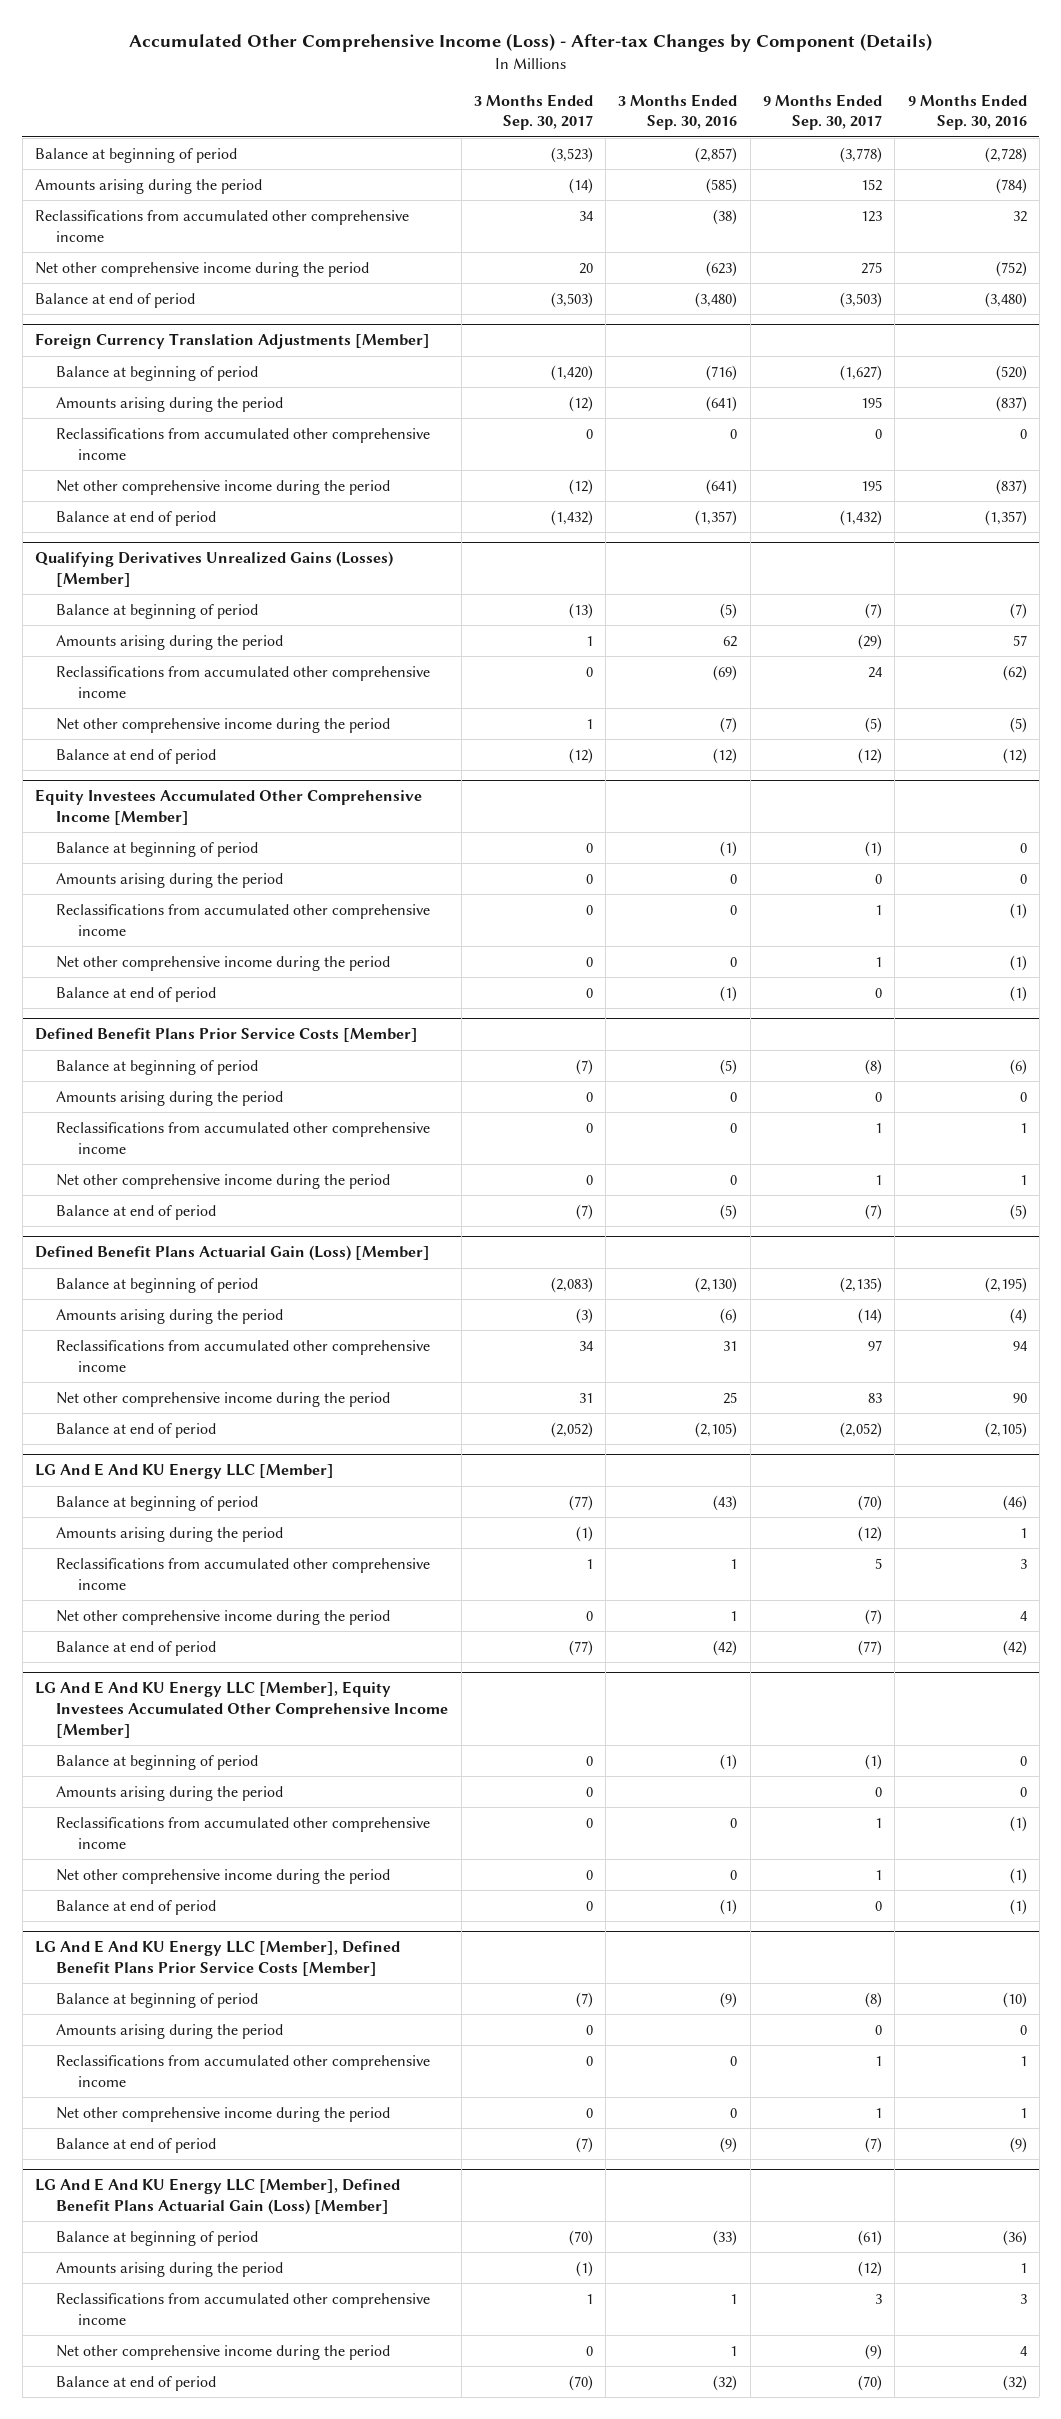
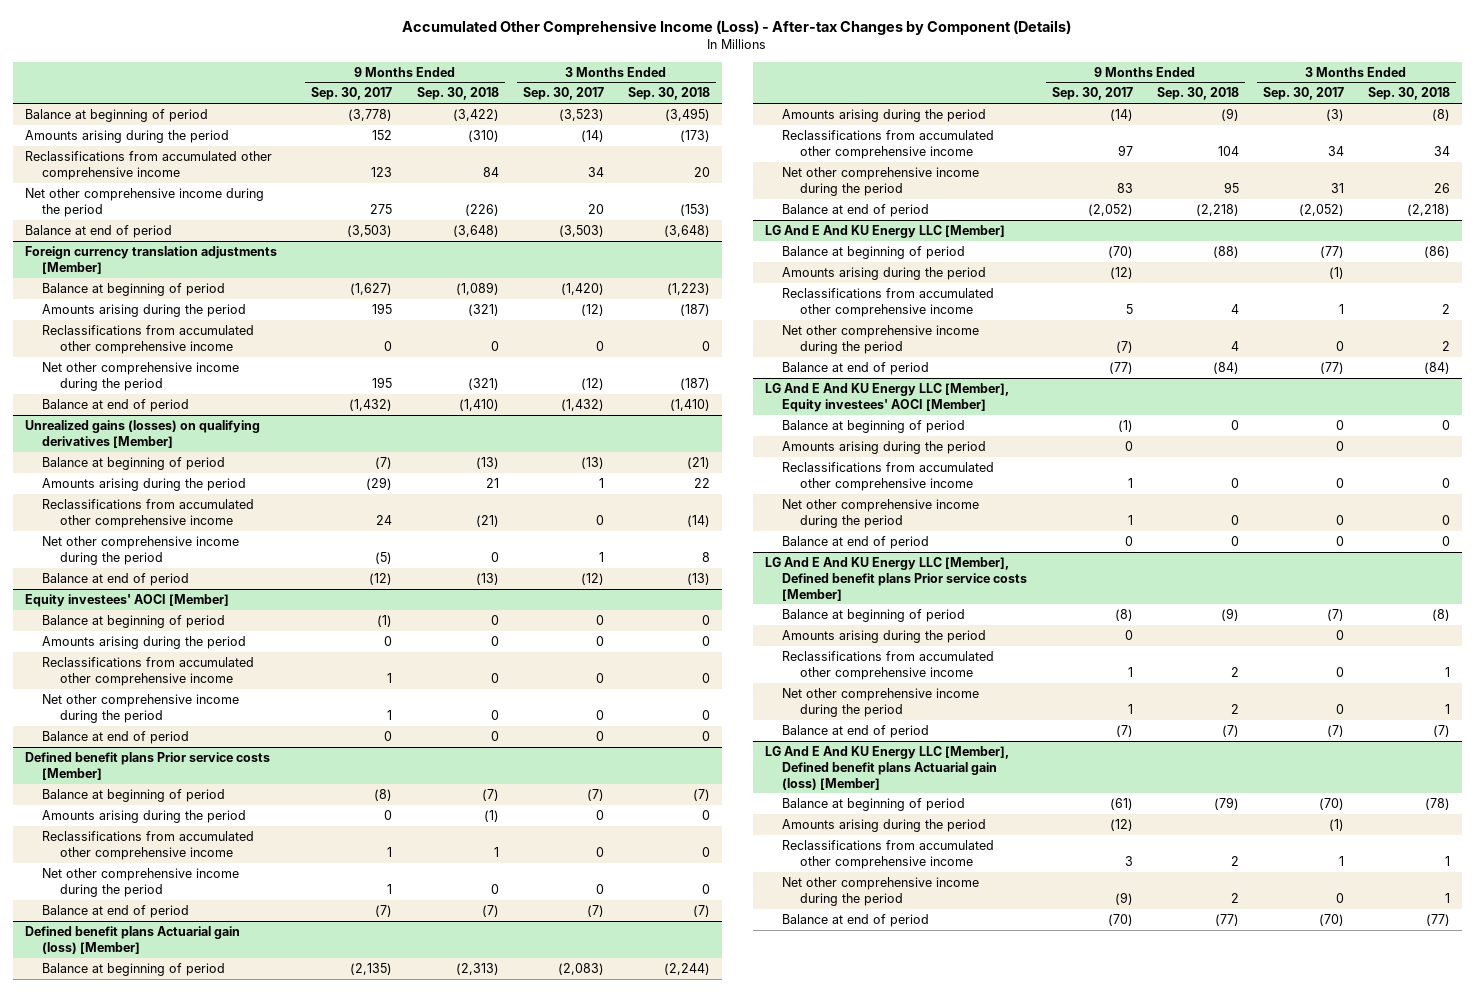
- | 3 Months Ended Sep. 30, 2017 | 3 Months Ended Sep. 30, 2016 | 9 Months Ended Sep. 30, 2017 | 9 Months Ended Sep. 30, 2016
+ | 9 Months Ended Sep. 30, 2017 | 9 Months Ended Sep. 30, 2018 | 3 Months Ended Sep. 30, 2017 | 3 Months Ended Sep. 30, 2018
- Foreign Currency Translation Adjustments [Member]
+ Foreign currency translation adjustments [Member]
- Qualifying Derivatives Unrealized Gains (Losses) [Member]
+ Unrealized gains (losses) on qualifying derivatives [Member]
- Equity Investees Accumulated Other Comprehensive Income [Member]
+ Equity investees' AOCI [Member]
- Defined Benefit Plans Prior Service Costs [Member]
+ Defined benefit plans Prior service costs [Member]
- Defined Benefit Plans Actuarial Gain (Loss) [Member]
+ Defined benefit plans Actuarial gain (loss) [Member]
- LG And E And KU Energy LLC [Member], Equity Investees Accumulated Other Comprehensive Income [Member]
+ LG And E And KU Energy LLC [Member], Equity investees' AOCI [Member]
- LG And E And KU Energy LLC [Member], Defined Benefit Plans Prior Service Costs [Member]
+ LG And E And KU Energy LLC [Member], Defined benefit plans Prior service costs [Member]
- LG And E And KU Energy LLC [Member], Defined Benefit Plans Actuarial Gain (Loss) [Member]
+ LG And E And KU Energy LLC [Member], Defined benefit plans Actuarial gain (loss) [Member]

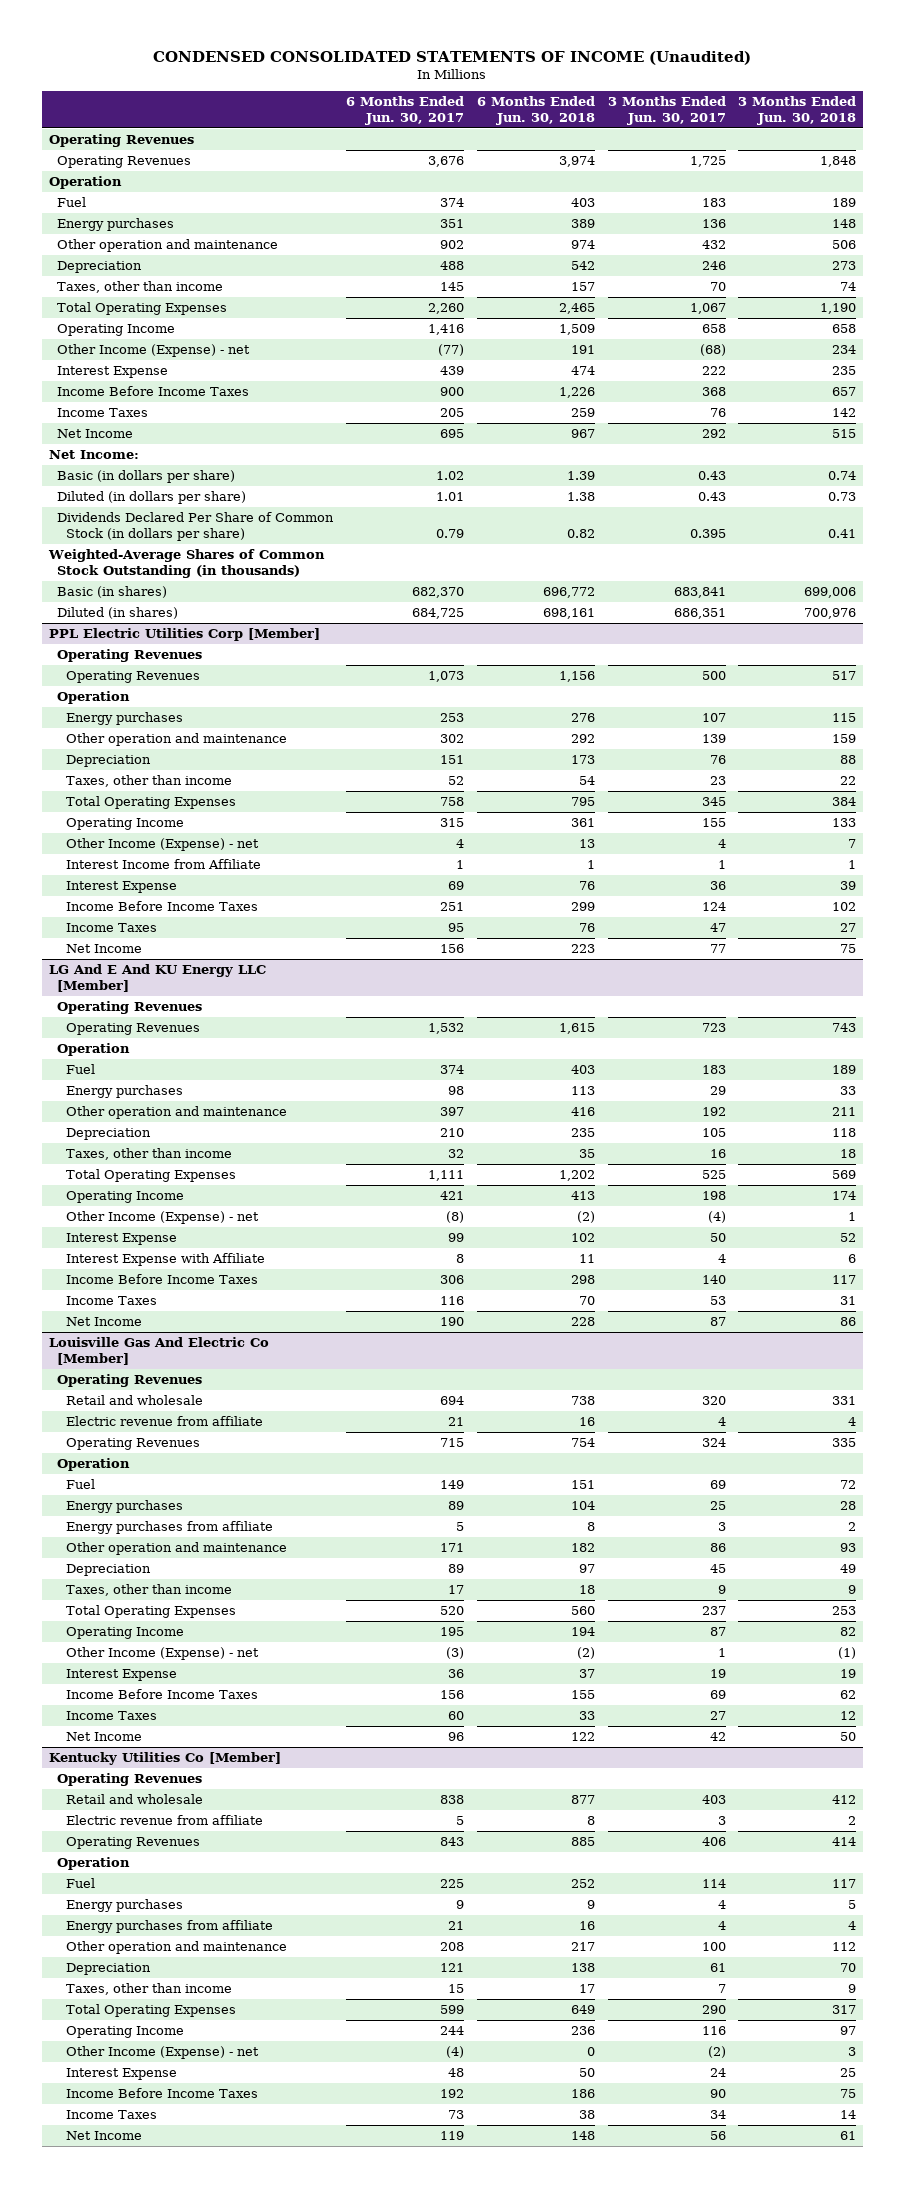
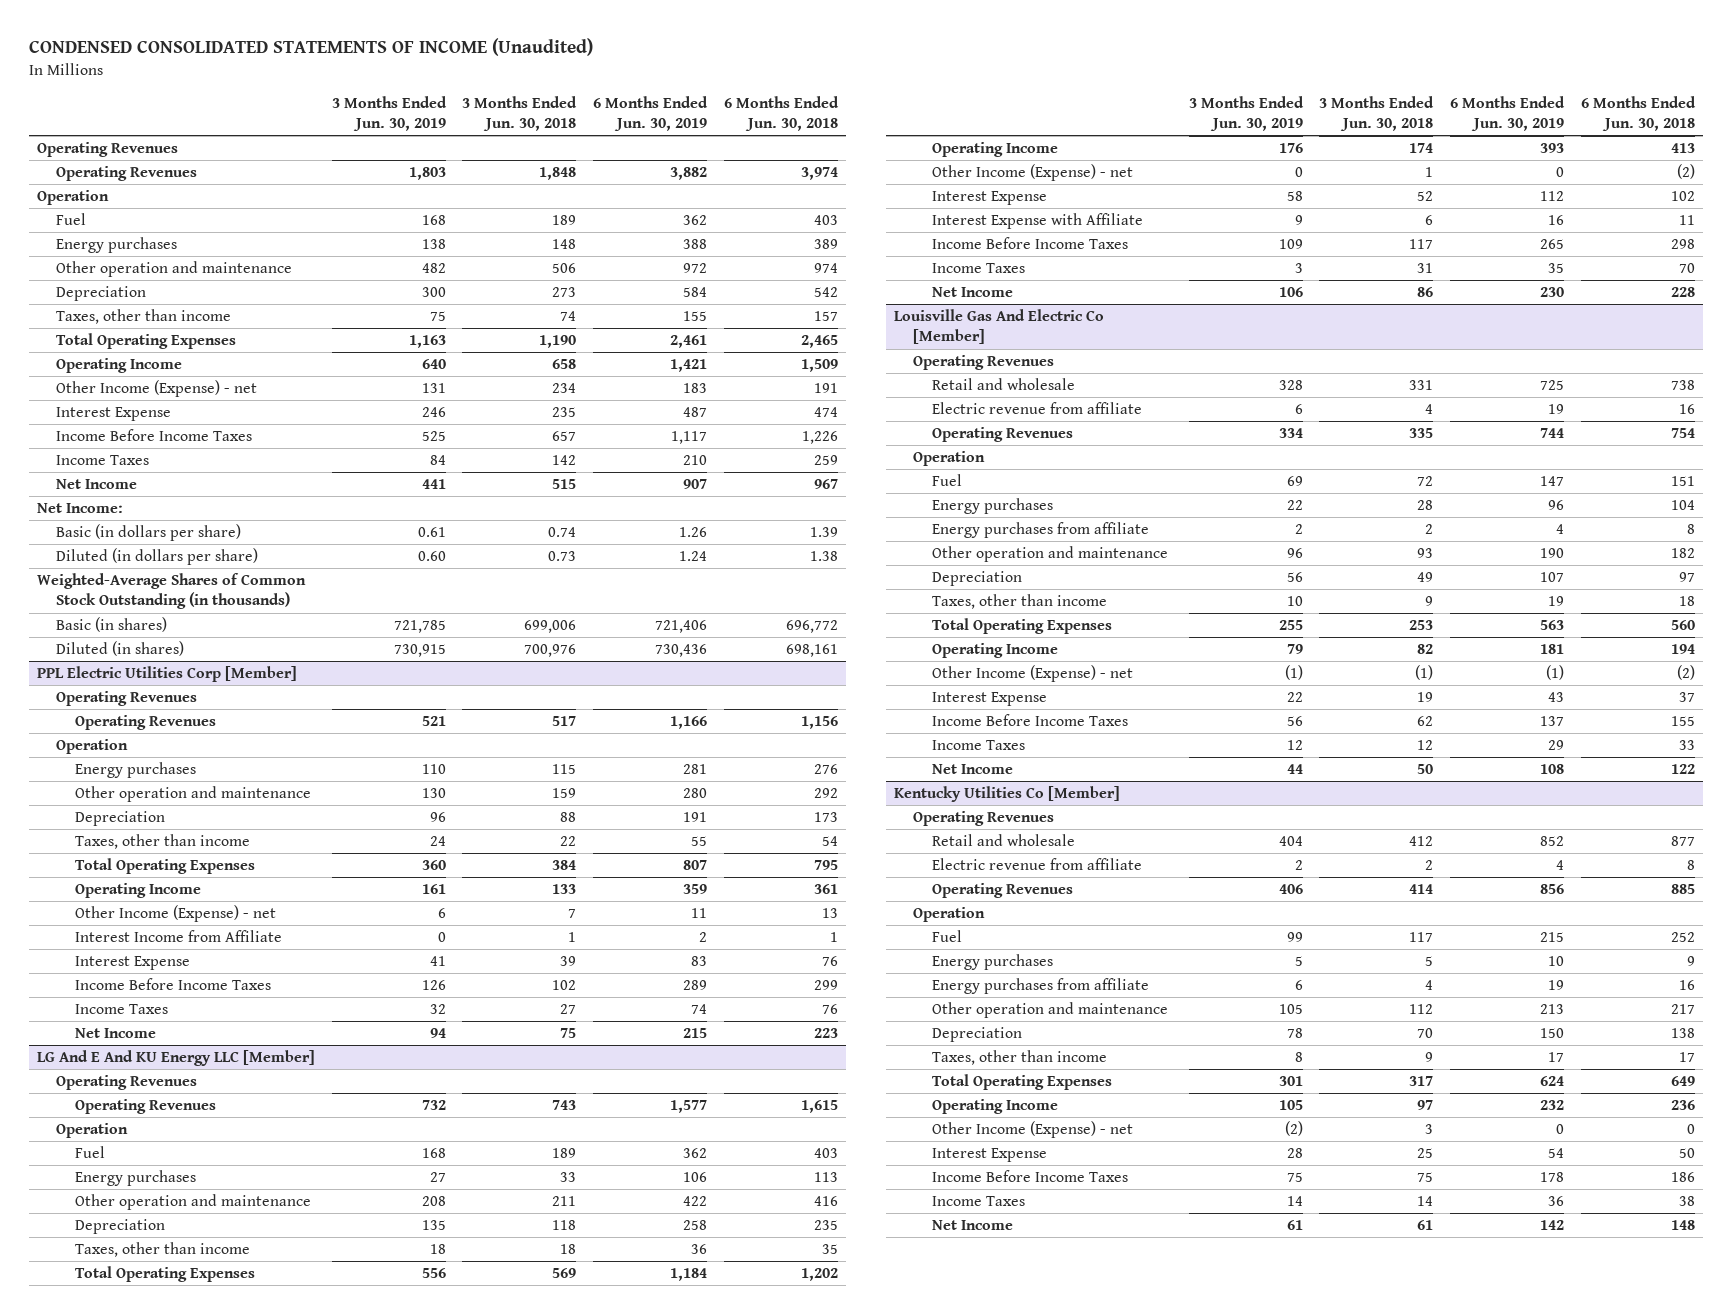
- | 6 Months Ended Jun. 30, 2017 | 6 Months Ended Jun. 30, 2018 | 3 Months Ended Jun. 30, 2017 | 3 Months Ended Jun. 30, 2018
+ | 3 Months Ended Jun. 30, 2019 | 3 Months Ended Jun. 30, 2018 | 6 Months Ended Jun. 30, 2019 | 6 Months Ended Jun. 30, 2018
- Dividends Declared Per Share of Common Stock (in dollars per share) | 0.79 | 0.82 | 0.395 | 0.41

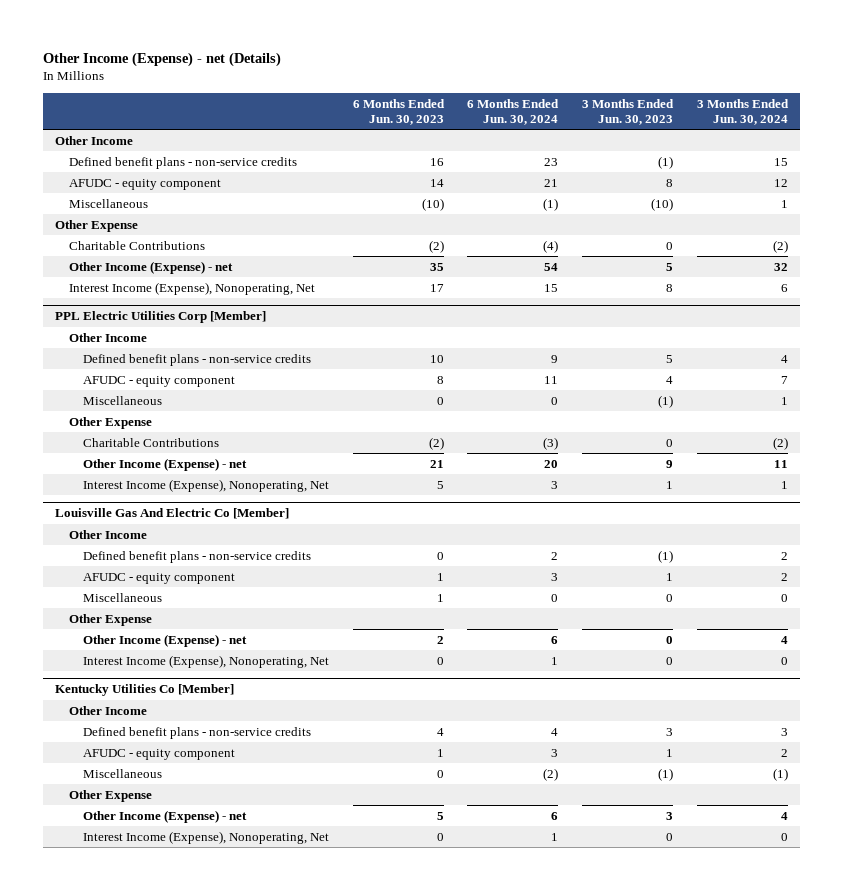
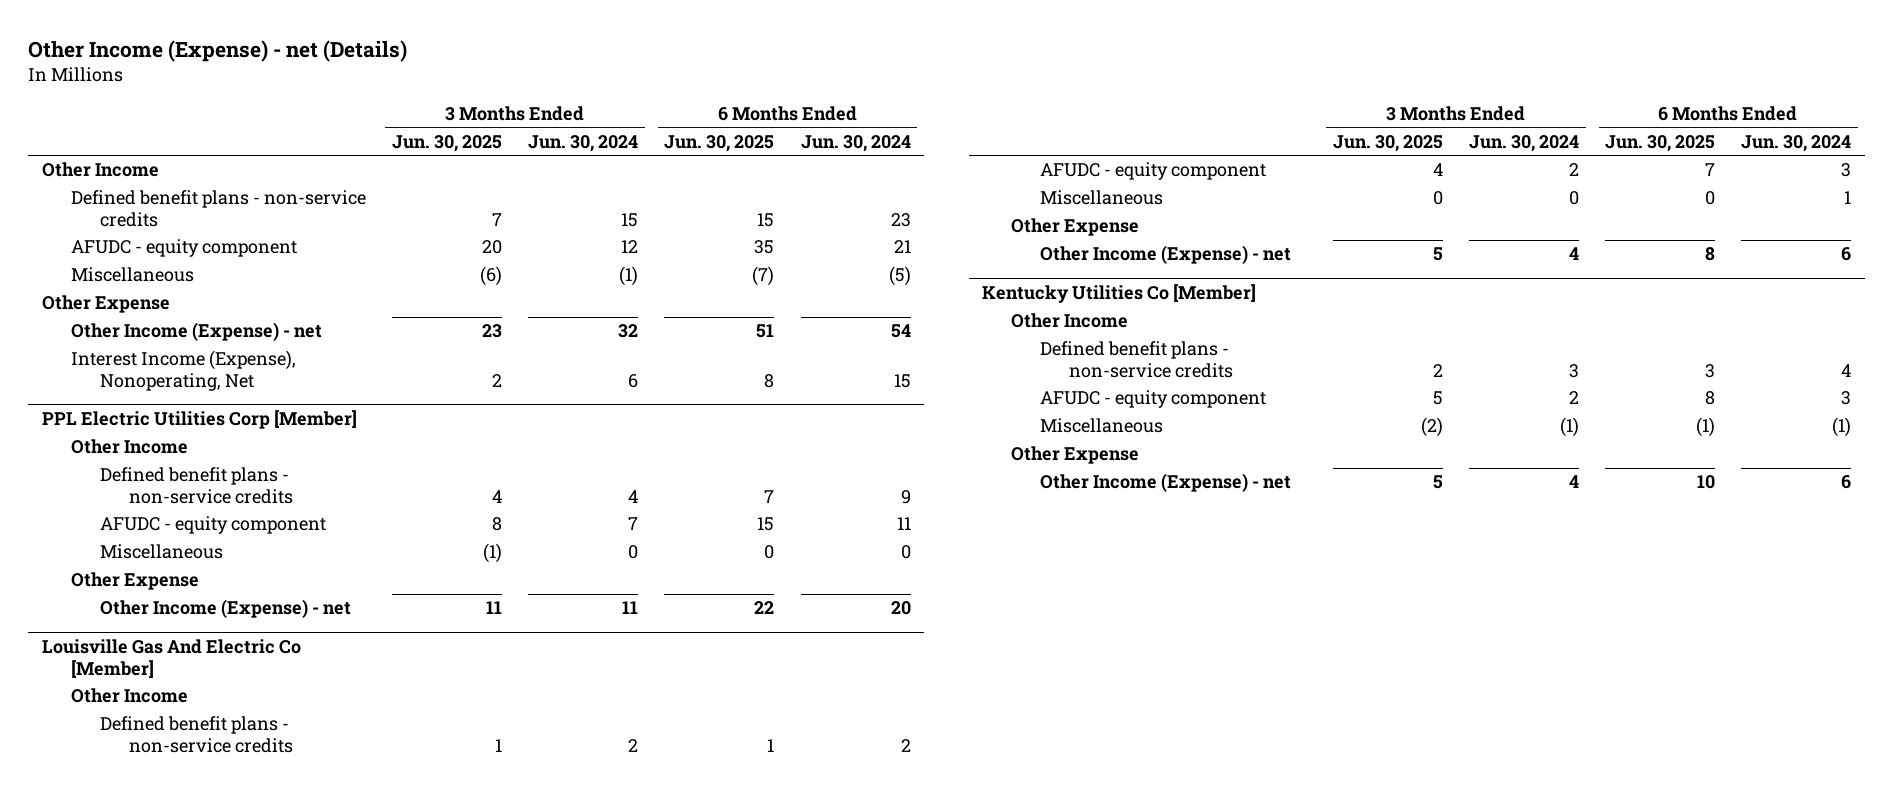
- | 6 Months Ended Jun. 30, 2023 | 6 Months Ended Jun. 30, 2024 | 3 Months Ended Jun. 30, 2023 | 3 Months Ended Jun. 30, 2024
+ | 3 Months Ended Jun. 30, 2025 | 3 Months Ended Jun. 30, 2024 | 6 Months Ended Jun. 30, 2025 | 6 Months Ended Jun. 30, 2024
- Miscellaneous | (10) | (1) | (10) | 1
+ Miscellaneous | (6) | (1) | (7) | (5)
- Charitable Contributions | (2) | (4) | 0 | (2)
@ PPL Electric Utilities Corp [Member]
- Miscellaneous | 0 | 0 | (1) | 1
+ Miscellaneous | (1) | 0 | 0 | 0
- Charitable Contributions | (2) | (3) | 0 | (2)
- Interest Income (Expense), Nonoperating, Net | 5 | 3 | 1 | 1
@ Louisville Gas And Electric Co [Member]
- Miscellaneous | 1 | 0 | 0 | 0
+ Miscellaneous | 0 | 0 | 0 | 1
- Interest Income (Expense), Nonoperating, Net | 0 | 1 | 0 | 0
@ Kentucky Utilities Co [Member]
- Miscellaneous | 0 | (2) | (1) | (1)
+ Miscellaneous | (2) | (1) | (1) | (1)
- Interest Income (Expense), Nonoperating, Net | 0 | 1 | 0 | 0

